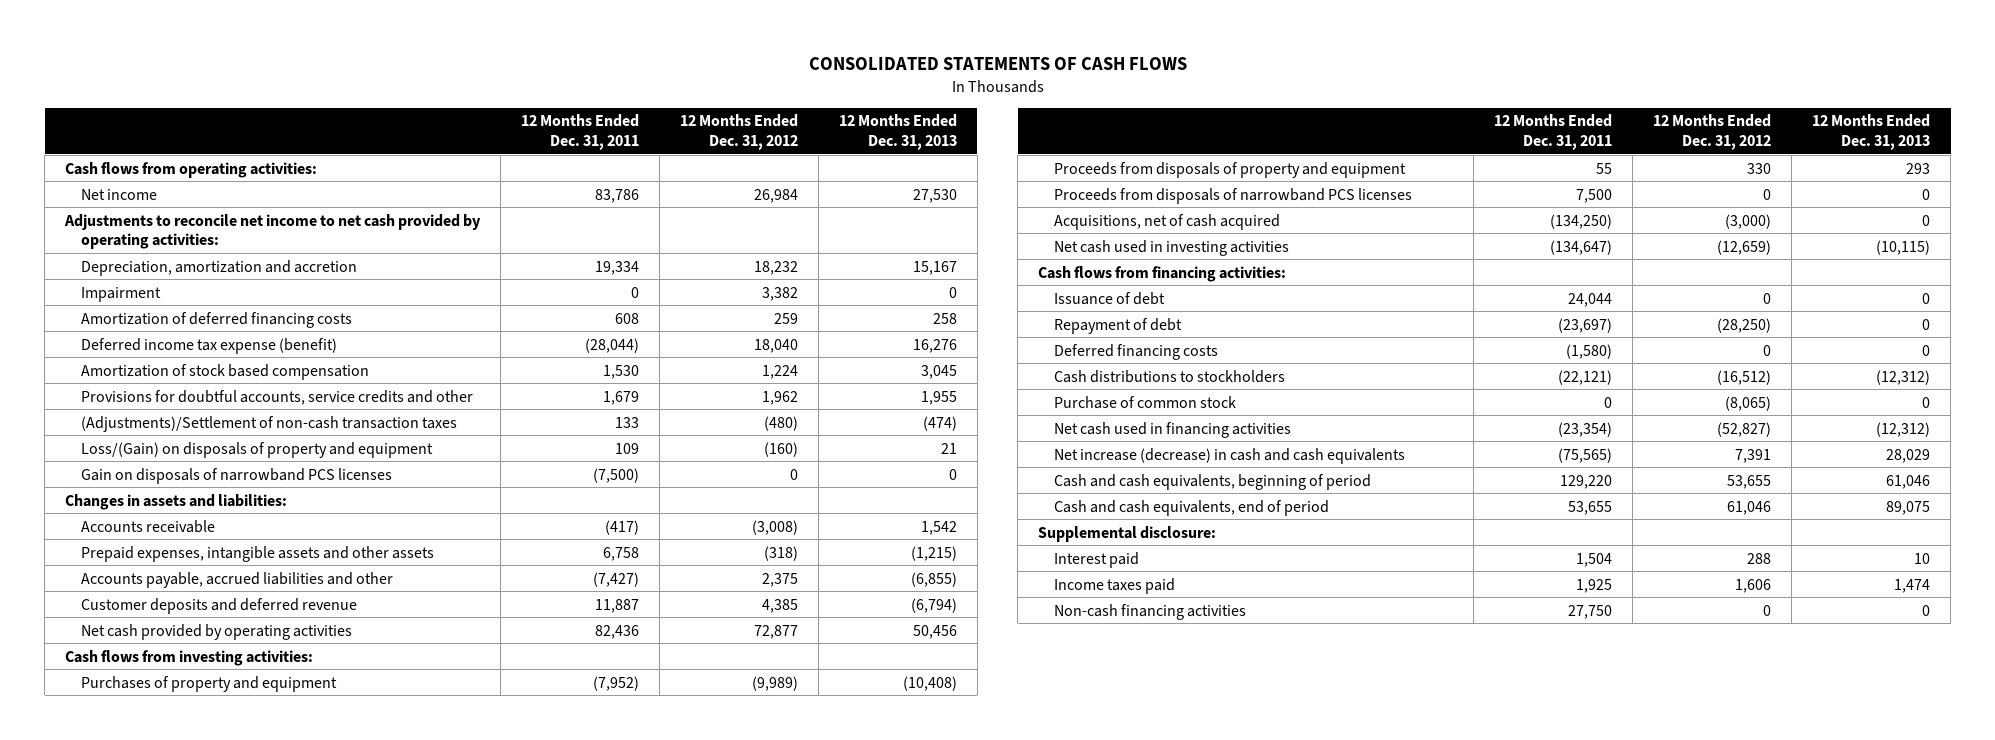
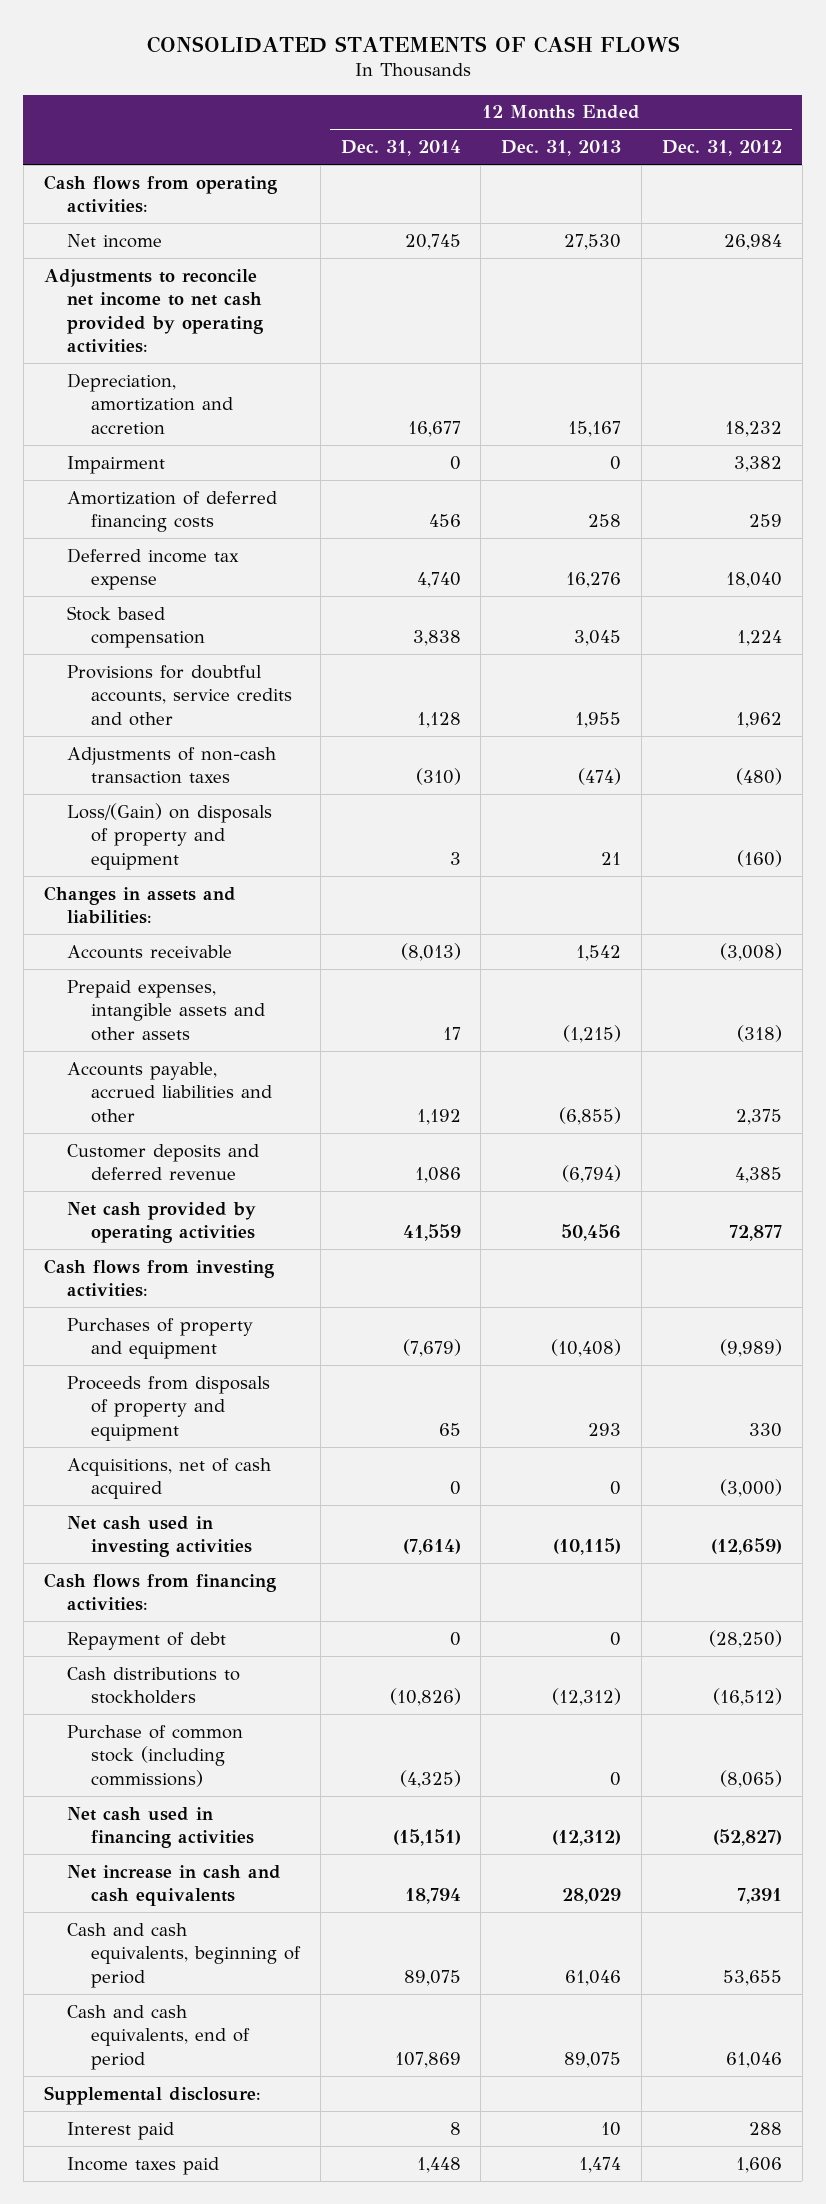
- | 12 Months Ended Dec. 31, 2011 | 12 Months Ended Dec. 31, 2012 | 12 Months Ended Dec. 31, 2013
+ | 12 Months Ended Dec. 31, 2014 | 12 Months Ended Dec. 31, 2013 | 12 Months Ended Dec. 31, 2012
- Deferred income tax expense (benefit) | (28,044) | 18,040 | 16,276
- Amortization of stock based compensation | 1,530 | 1,224 | 3,045
+ Deferred income tax expense | 4,740 | 16,276 | 18,040
+ Stock based compensation | 3,838 | 3,045 | 1,224
- (Adjustments)/Settlement of non-cash transaction taxes | 133 | (480) | (474)
+ Adjustments of non-cash transaction taxes | (310) | (474) | (480)
- Gain on disposals of narrowband PCS licenses | (7,500) | 0 | 0
- Proceeds from disposals of narrowband PCS licenses | 7,500 | 0 | 0
- Issuance of debt | 24,044 | 0 | 0
- Deferred financing costs | (1,580) | 0 | 0
- Purchase of common stock | 0 | (8,065) | 0
+ Purchase of common stock (including commissions) | (4,325) | 0 | (8,065)
- Net increase (decrease) in cash and cash equivalents | (75,565) | 7,391 | 28,029
+ Net increase in cash and cash equivalents | 18,794 | 28,029 | 7,391
- Non-cash financing activities | 27,750 | 0 | 0

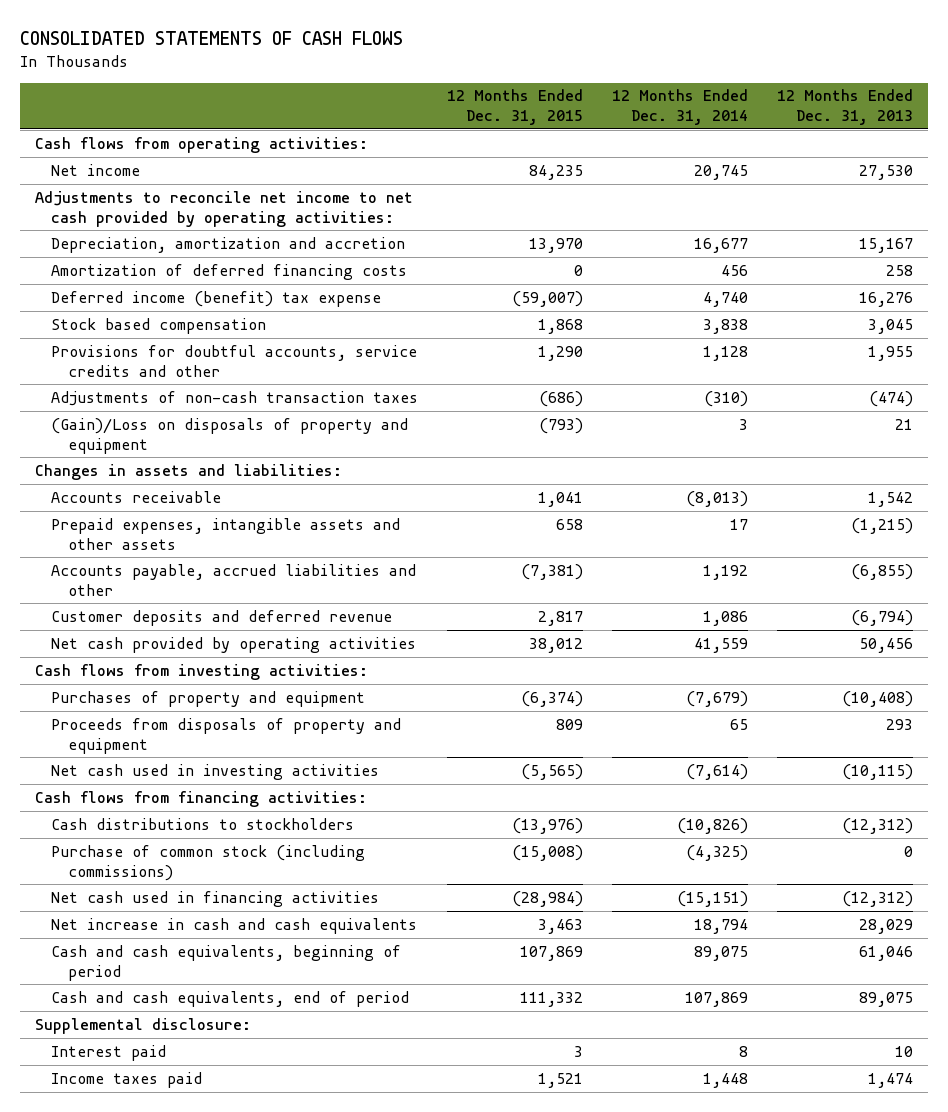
- | 12 Months Ended Dec. 31, 2014 | 12 Months Ended Dec. 31, 2013 | 12 Months Ended Dec. 31, 2012
+ | 12 Months Ended Dec. 31, 2015 | 12 Months Ended Dec. 31, 2014 | 12 Months Ended Dec. 31, 2013
- Impairment | 0 | 0 | 3,382
- Deferred income tax expense | 4,740 | 16,276 | 18,040
+ Deferred income (benefit) tax expense | (59,007) | 4,740 | 16,276
- Loss/(Gain) on disposals of property and equipment | 3 | 21 | (160)
+ (Gain)/Loss on disposals of property and equipment | (793) | 3 | 21
- Acquisitions, net of cash acquired | 0 | 0 | (3,000)
- Repayment of debt | 0 | 0 | (28,250)

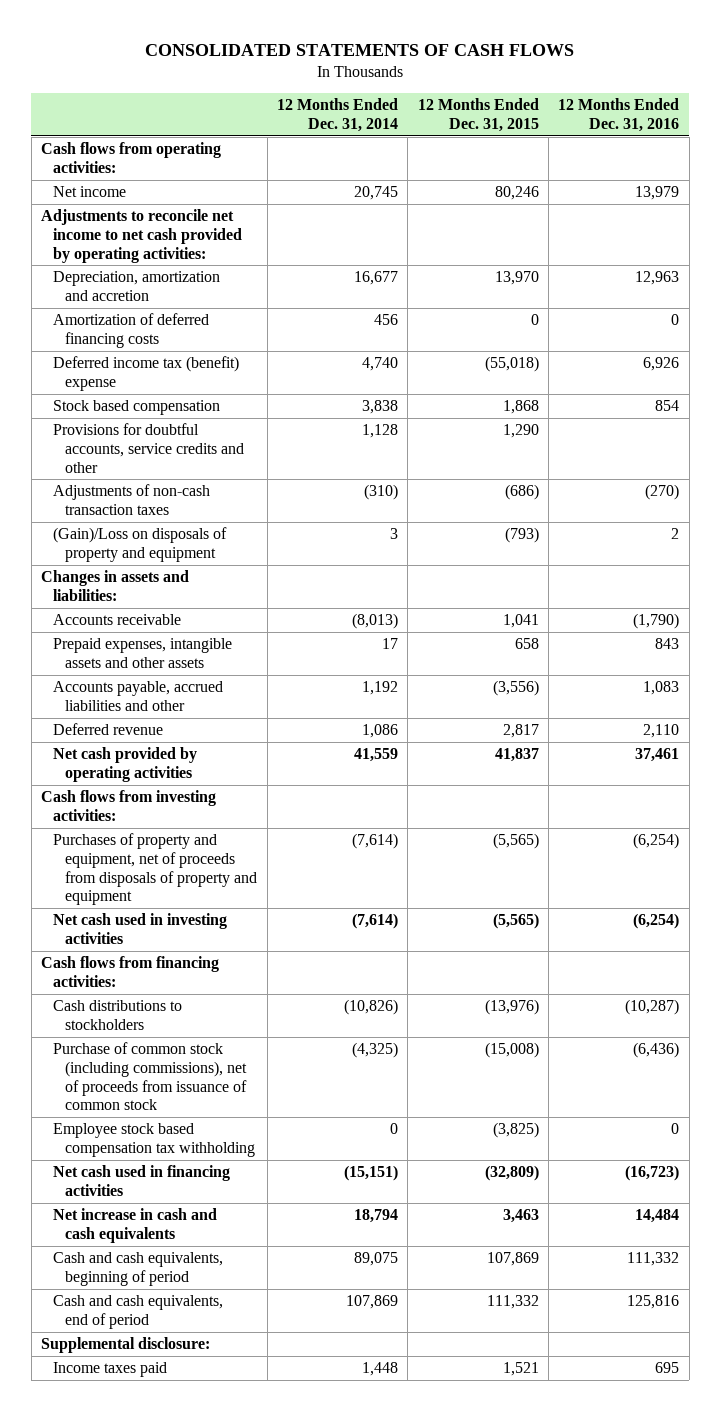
- | 12 Months Ended Dec. 31, 2015 | 12 Months Ended Dec. 31, 2014 | 12 Months Ended Dec. 31, 2013
+ | 12 Months Ended Dec. 31, 2014 | 12 Months Ended Dec. 31, 2015 | 12 Months Ended Dec. 31, 2016
- Net income | 84,235 | 20,745 | 27,530
+ Net income | 20,745 | 80,246 | 13,979
- Deferred income (benefit) tax expense | (59,007) | 4,740 | 16,276
+ Deferred income tax (benefit) expense | 4,740 | (55,018) | 6,926
- Accounts payable, accrued liabilities and other | (7,381) | 1,192 | (6,855)
- Customer deposits and deferred revenue | 2,817 | 1,086 | (6,794)
- Net cash provided by operating activities | 38,012 | 41,559 | 50,456
+ Accounts payable, accrued liabilities and other | 1,192 | (3,556) | 1,083
+ Deferred revenue | 1,086 | 2,817 | 2,110
+ Net cash provided by operating activities | 41,559 | 41,837 | 37,461
- Purchases of property and equipment | (6,374) | (7,679) | (10,408)
- Proceeds from disposals of property and equipment | 809 | 65 | 293
+ Purchases of property and equipment, net of proceeds from disposals of property and equipment | (7,614) | (5,565) | (6,254)
- Purchase of common stock (including commissions) | (15,008) | (4,325) | 0
- Net cash used in financing activities | (28,984) | (15,151) | (12,312)
+ Purchase of common stock (including commissions), net of proceeds from issuance of common stock | (4,325) | (15,008) | (6,436)
+ Employee stock based compensation tax withholding | 0 | (3,825) | 0
+ Net cash used in financing activities | (15,151) | (32,809) | (16,723)
- Interest paid | 3 | 8 | 10

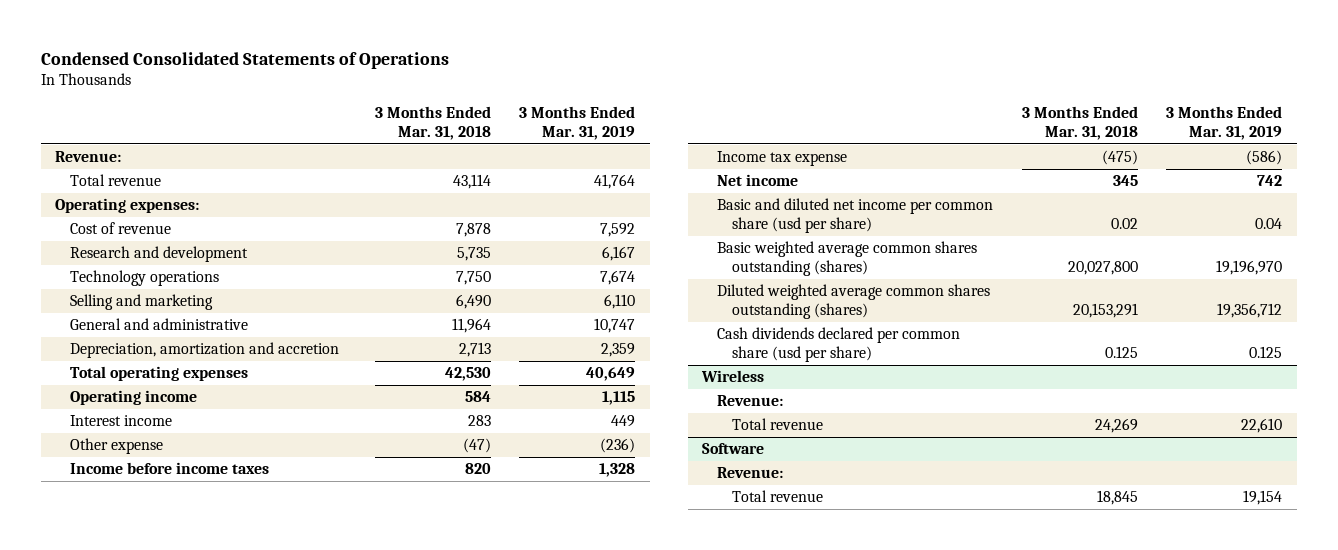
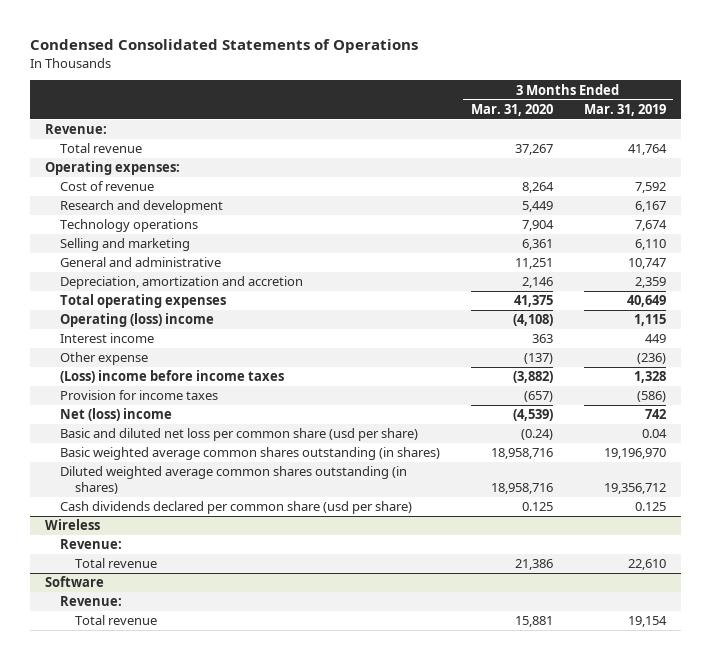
- | 3 Months Ended Mar. 31, 2018 | 3 Months Ended Mar. 31, 2019
+ | 3 Months Ended Mar. 31, 2020 | 3 Months Ended Mar. 31, 2019
- Operating income | 584 | 1,115
+ Operating (loss) income | (4,108) | 1,115
- Income before income taxes | 820 | 1,328
- Income tax expense | (475) | (586)
- Net income | 345 | 742
- Basic and diluted net income per common share (usd per share) | 0.02 | 0.04
- Basic weighted average common shares outstanding (shares) | 20,027,800 | 19,196,970
- Diluted weighted average common shares outstanding (shares) | 20,153,291 | 19,356,712
+ (Loss) income before income taxes | (3,882) | 1,328
+ Provision for income taxes | (657) | (586)
+ Net (loss) income | (4,539) | 742
+ Basic and diluted net loss per common share (usd per share) | (0.24) | 0.04
+ Basic weighted average common shares outstanding (in shares) | 18,958,716 | 19,196,970
+ Diluted weighted average common shares outstanding (in shares) | 18,958,716 | 19,356,712

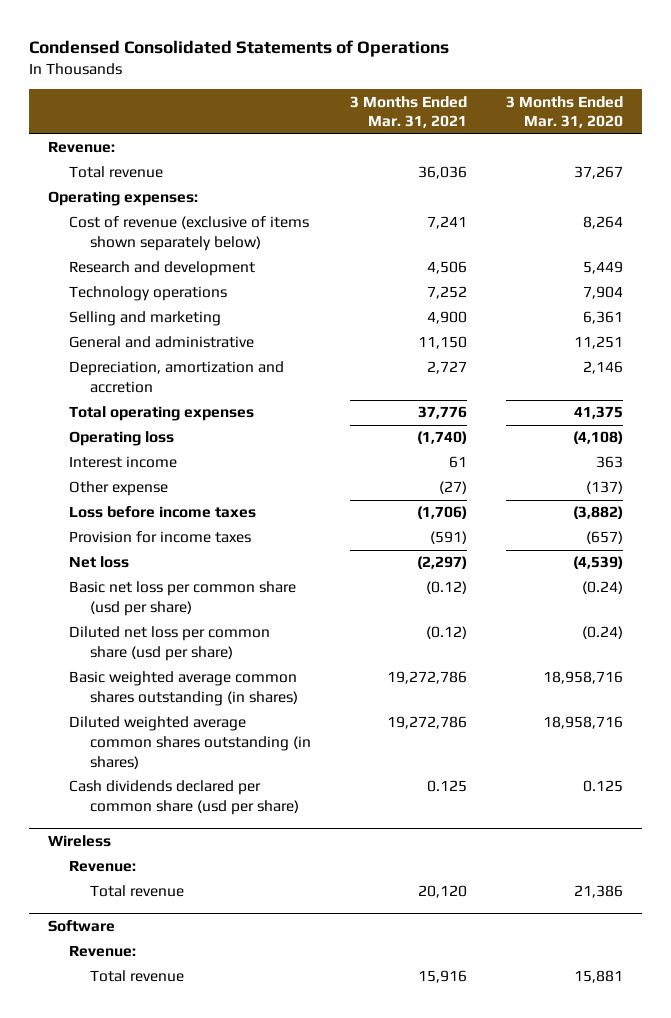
- | 3 Months Ended Mar. 31, 2020 | 3 Months Ended Mar. 31, 2019
+ | 3 Months Ended Mar. 31, 2021 | 3 Months Ended Mar. 31, 2020
- Cost of revenue | 8,264 | 7,592
+ Cost of revenue (exclusive of items shown separately below) | 7,241 | 8,264
- Operating (loss) income | (4,108) | 1,115
+ Operating loss | (1,740) | (4,108)
- (Loss) income before income taxes | (3,882) | 1,328
+ Loss before income taxes | (1,706) | (3,882)
- Net (loss) income | (4,539) | 742
- Basic and diluted net loss per common share (usd per share) | (0.24) | 0.04
+ Net loss | (2,297) | (4,539)
+ Basic net loss per common share (usd per share) | (0.12) | (0.24)
+ Diluted net loss per common share (usd per share) | (0.12) | (0.24)

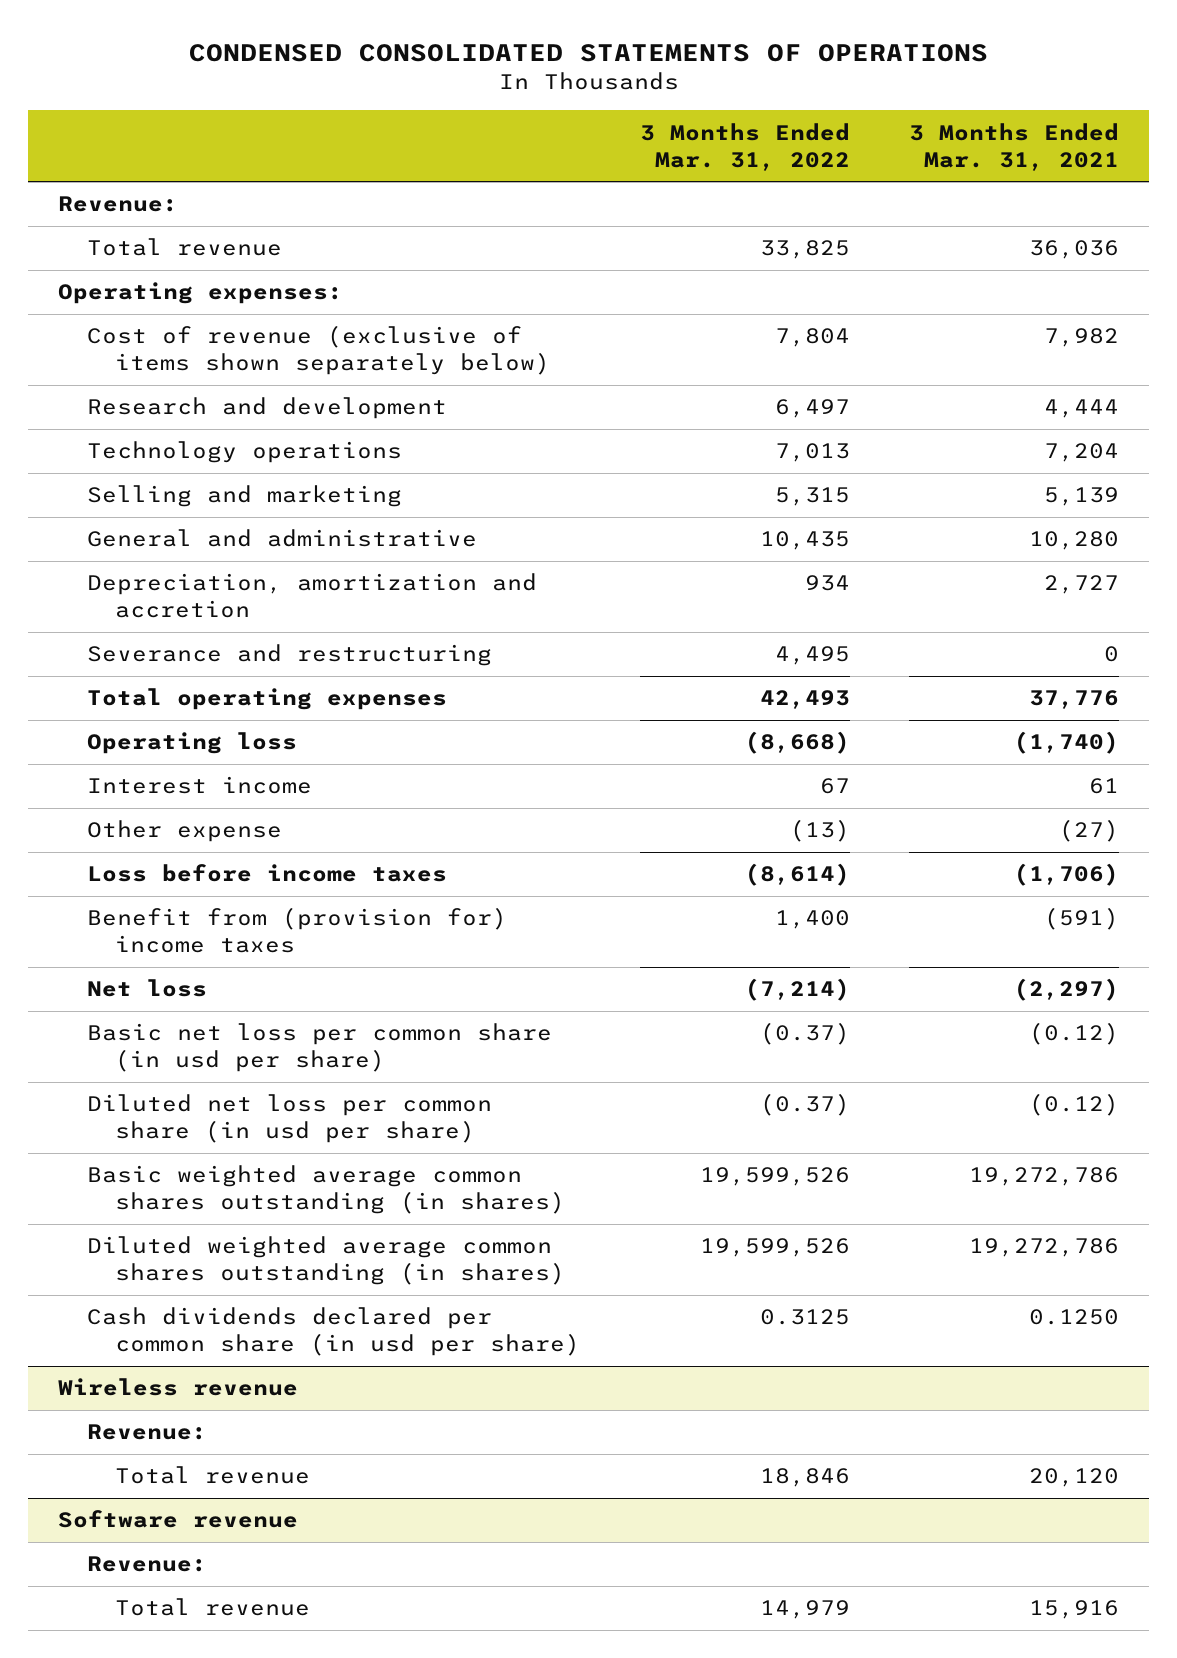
- Condensed Consolidated Statements of Operations
+ CONDENSED CONSOLIDATED STATEMENTS OF OPERATIONS
- | 3 Months Ended Mar. 31, 2021 | 3 Months Ended Mar. 31, 2020
+ | 3 Months Ended Mar. 31, 2022 | 3 Months Ended Mar. 31, 2021
- Cost of revenue (exclusive of items shown separately below) | 7,241 | 8,264
- Research and development | 4,506 | 5,449
- Technology operations | 7,252 | 7,904
- Selling and marketing | 4,900 | 6,361
- General and administrative | 11,150 | 11,251
+ Cost of revenue (exclusive of items shown separately below) | 7,804 | 7,982
+ Research and development | 6,497 | 4,444
+ Technology operations | 7,013 | 7,204
+ Selling and marketing | 5,315 | 5,139
+ General and administrative | 10,435 | 10,280
+ Severance and restructuring | 4,495 | 0
- Provision for income taxes | (591) | (657)
+ Benefit from (provision for) income taxes | 1,400 | (591)
- Basic net loss per common share (usd per share) | (0.12) | (0.24)
- Diluted net loss per common share (usd per share) | (0.12) | (0.24)
+ Basic net loss per common share (in usd per share) | (0.37) | (0.12)
+ Diluted net loss per common share (in usd per share) | (0.37) | (0.12)
- Cash dividends declared per common share (usd per share) | 0.125 | 0.125
- Wireless
+ Cash dividends declared per common share (in usd per share) | 0.3125 | 0.1250
+ Wireless revenue
- Software
+ Software revenue

